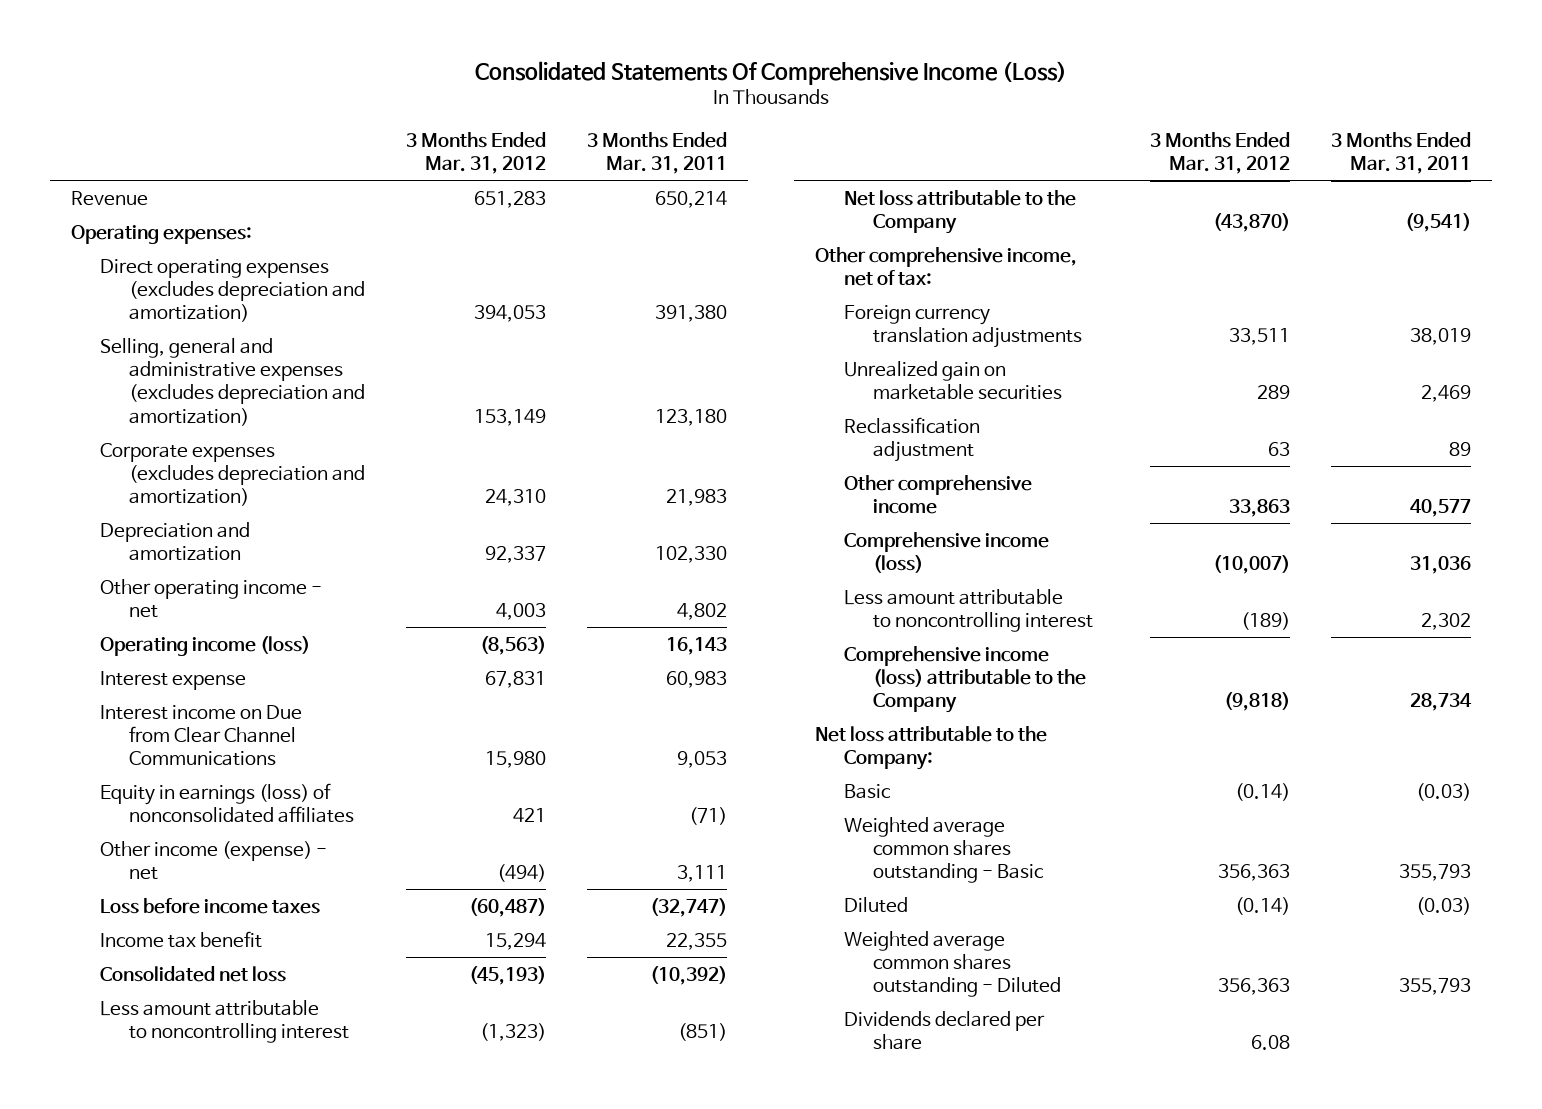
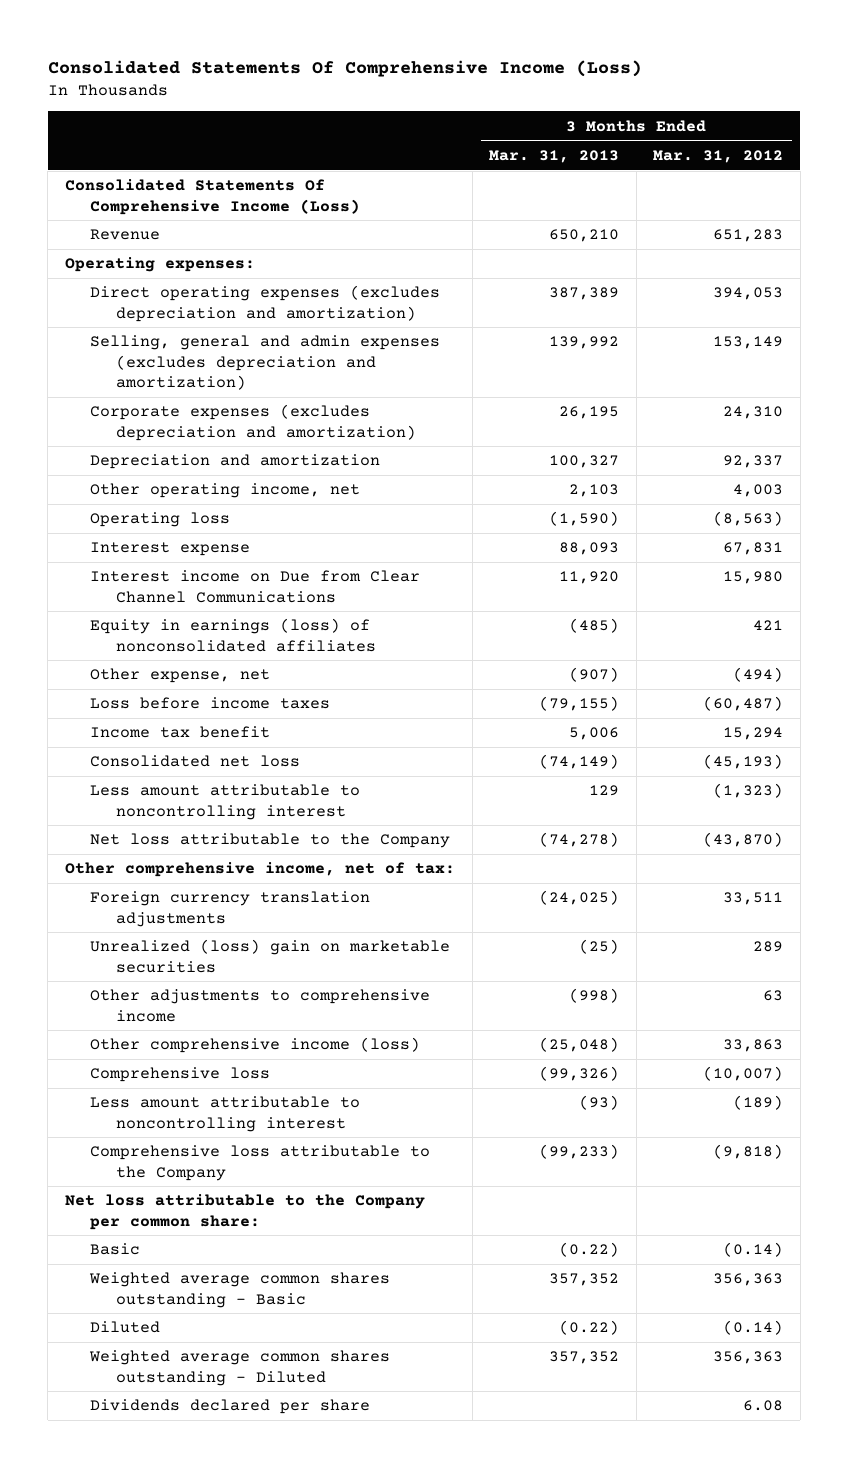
- | 3 Months Ended Mar. 31, 2012 | 3 Months Ended Mar. 31, 2011
+ | 3 Months Ended Mar. 31, 2013 | 3 Months Ended Mar. 31, 2012
+ Consolidated Statements Of Comprehensive Income (Loss)
- Selling, general and administrative expenses (excludes depreciation and amortization) | 153,149 | 123,180
+ Selling, general and admin expenses (excludes depreciation and amortization) | 139,992 | 153,149
- Other operating income - net | 4,003 | 4,802
- Operating income (loss) | (8,563) | 16,143
+ Other operating income, net | 2,103 | 4,003
+ Operating loss | (1,590) | (8,563)
- Other income (expense) - net | (494) | 3,111
+ Other expense, net | (907) | (494)
- Unrealized gain on marketable securities | 289 | 2,469
- Reclassification adjustment | 63 | 89
- Other comprehensive income | 33,863 | 40,577
- Comprehensive income (loss) | (10,007) | 31,036
+ Unrealized (loss) gain on marketable securities | (25) | 289
+ Other adjustments to comprehensive income | (998) | 63
+ Other comprehensive income (loss) | (25,048) | 33,863
+ Comprehensive loss | (99,326) | (10,007)
- Comprehensive income (loss) attributable to the Company | (9,818) | 28,734
- Net loss attributable to the Company:
+ Comprehensive loss attributable to the Company | (99,233) | (9,818)
+ Net loss attributable to the Company per common share:

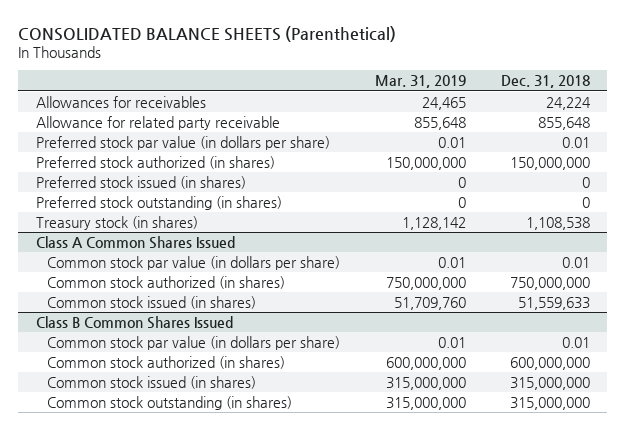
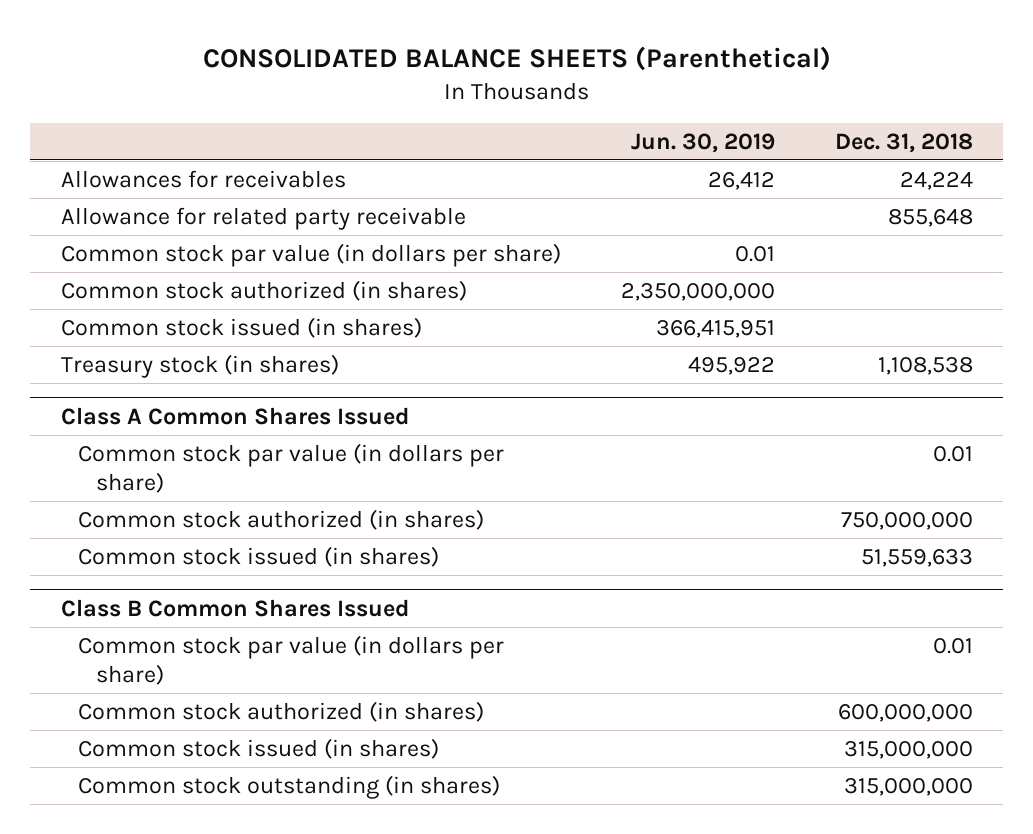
- | Mar. 31, 2019 | Dec. 31, 2018
+ | Jun. 30, 2019 | Dec. 31, 2018
- Preferred stock par value (in dollars per share) | 0.01 | 0.01
- Preferred stock authorized (in shares) | 150,000,000 | 150,000,000
- Preferred stock issued (in shares) | 0 | 0
- Preferred stock outstanding (in shares) | 0 | 0
+ Common stock par value (in dollars per share) | 0.01 |
+ Common stock authorized (in shares) | 2,350,000,000 |
+ Common stock issued (in shares) | 366,415,951 |

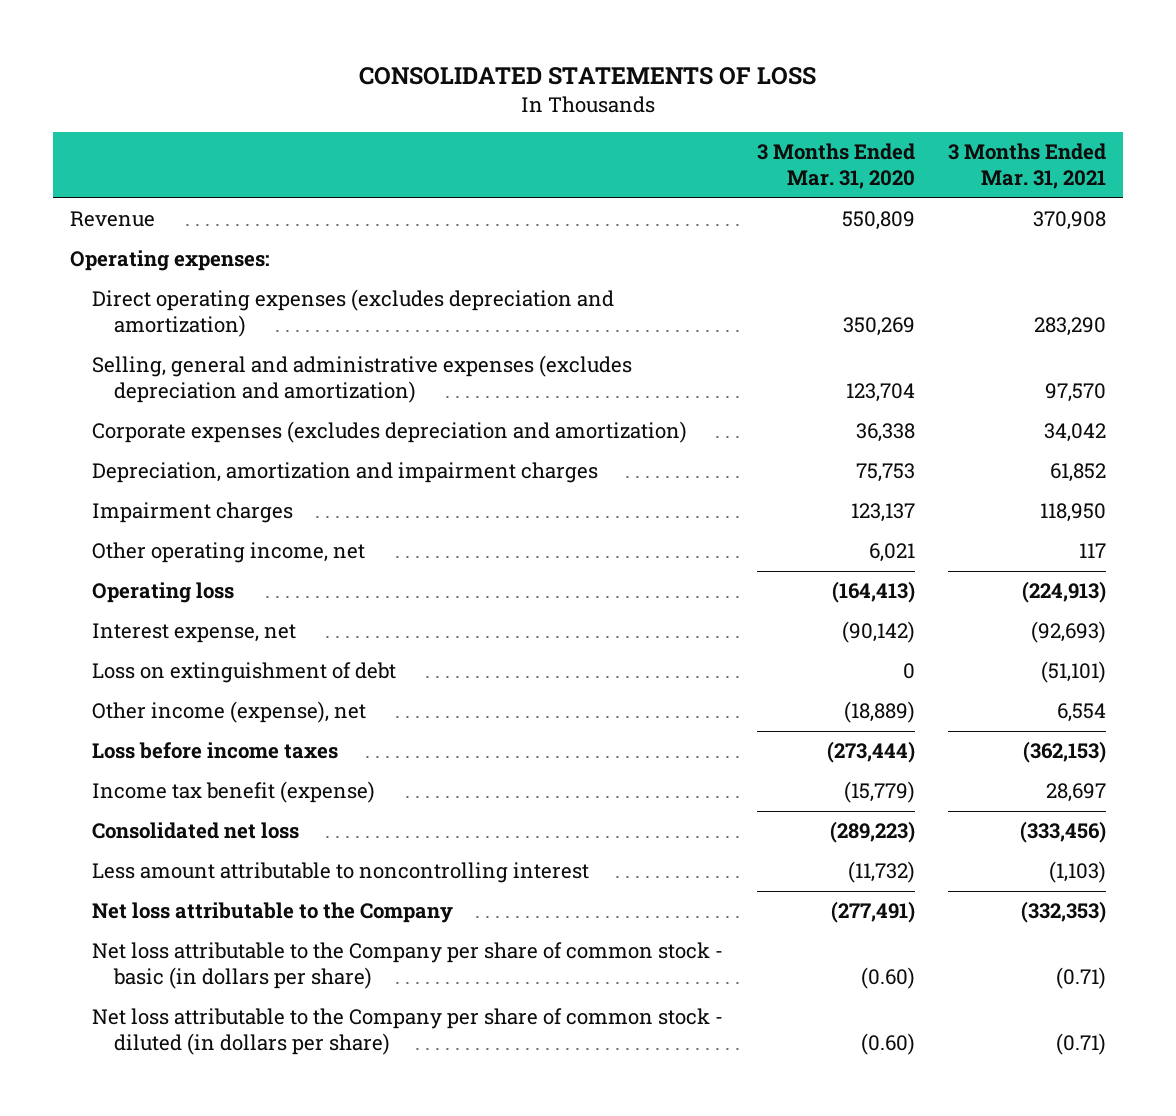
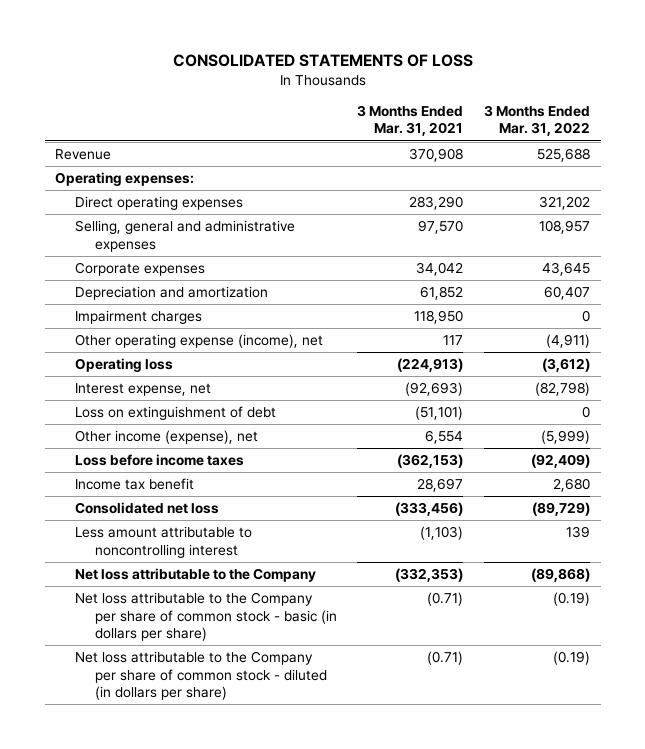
- | 3 Months Ended Mar. 31, 2020 | 3 Months Ended Mar. 31, 2021
+ | 3 Months Ended Mar. 31, 2021 | 3 Months Ended Mar. 31, 2022
- Direct operating expenses (excludes depreciation and amortization) | 350,269 | 283,290
- Selling, general and administrative expenses (excludes depreciation and amortization) | 123,704 | 97,570
- Corporate expenses (excludes depreciation and amortization) | 36,338 | 34,042
- Depreciation, amortization and impairment charges | 75,753 | 61,852
+ Direct operating expenses | 283,290 | 321,202
+ Selling, general and administrative expenses | 97,570 | 108,957
+ Corporate expenses | 34,042 | 43,645
+ Depreciation and amortization | 61,852 | 60,407
- Other operating income, net | 6,021 | 117
+ Other operating expense (income), net | 117 | (4,911)
- Income tax benefit (expense) | (15,779) | 28,697
+ Income tax benefit | 28,697 | 2,680

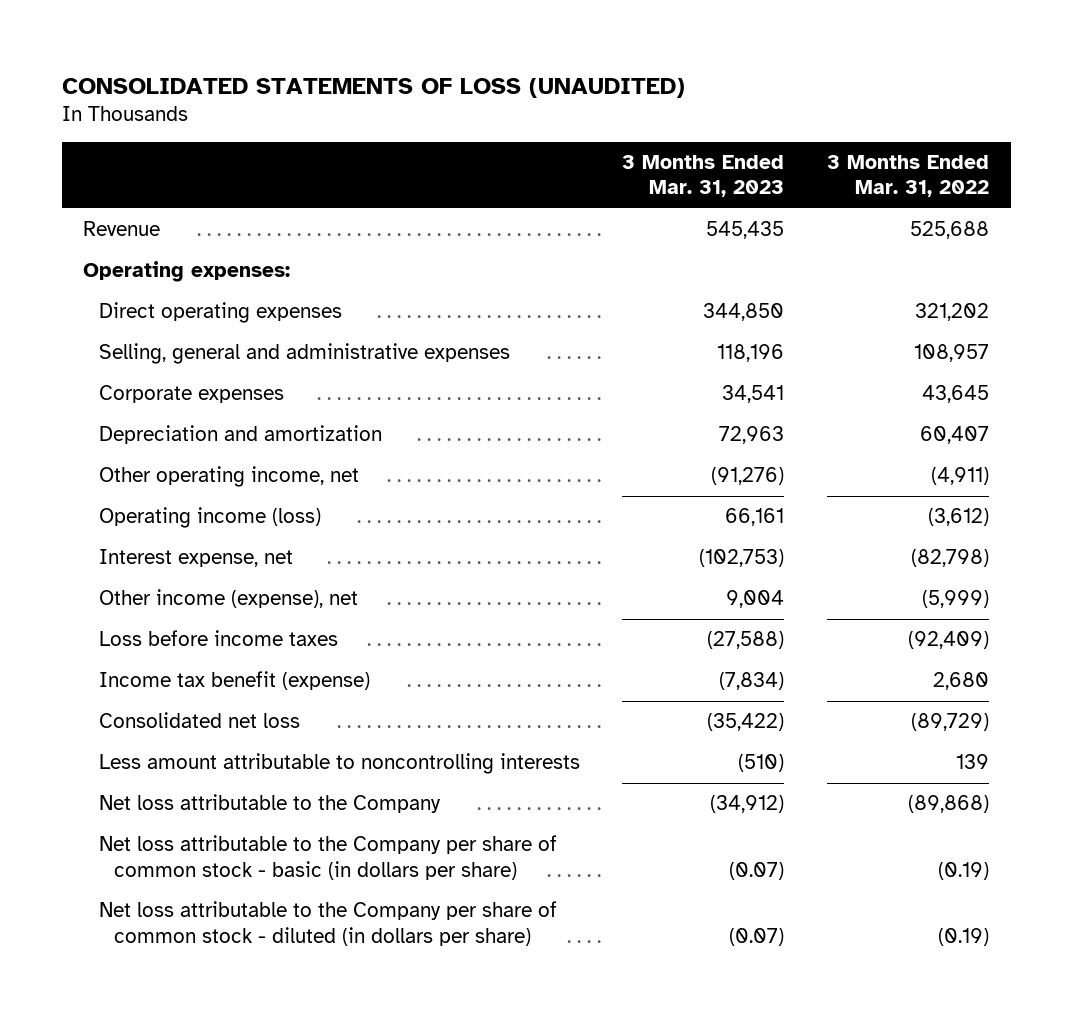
- CONSOLIDATED STATEMENTS OF LOSS
+ CONSOLIDATED STATEMENTS OF LOSS (UNAUDITED)
- | 3 Months Ended Mar. 31, 2021 | 3 Months Ended Mar. 31, 2022
+ | 3 Months Ended Mar. 31, 2023 | 3 Months Ended Mar. 31, 2022
- Impairment charges | 118,950 | 0
- Other operating expense (income), net | 117 | (4,911)
- Operating loss | (224,913) | (3,612)
+ Other operating income, net | (91,276) | (4,911)
+ Operating income (loss) | 66,161 | (3,612)
- Loss on extinguishment of debt | (51,101) | 0
- Income tax benefit | 28,697 | 2,680
+ Income tax benefit (expense) | (7,834) | 2,680
- Less amount attributable to noncontrolling interest | (1,103) | 139
+ Less amount attributable to noncontrolling interests | (510) | 139

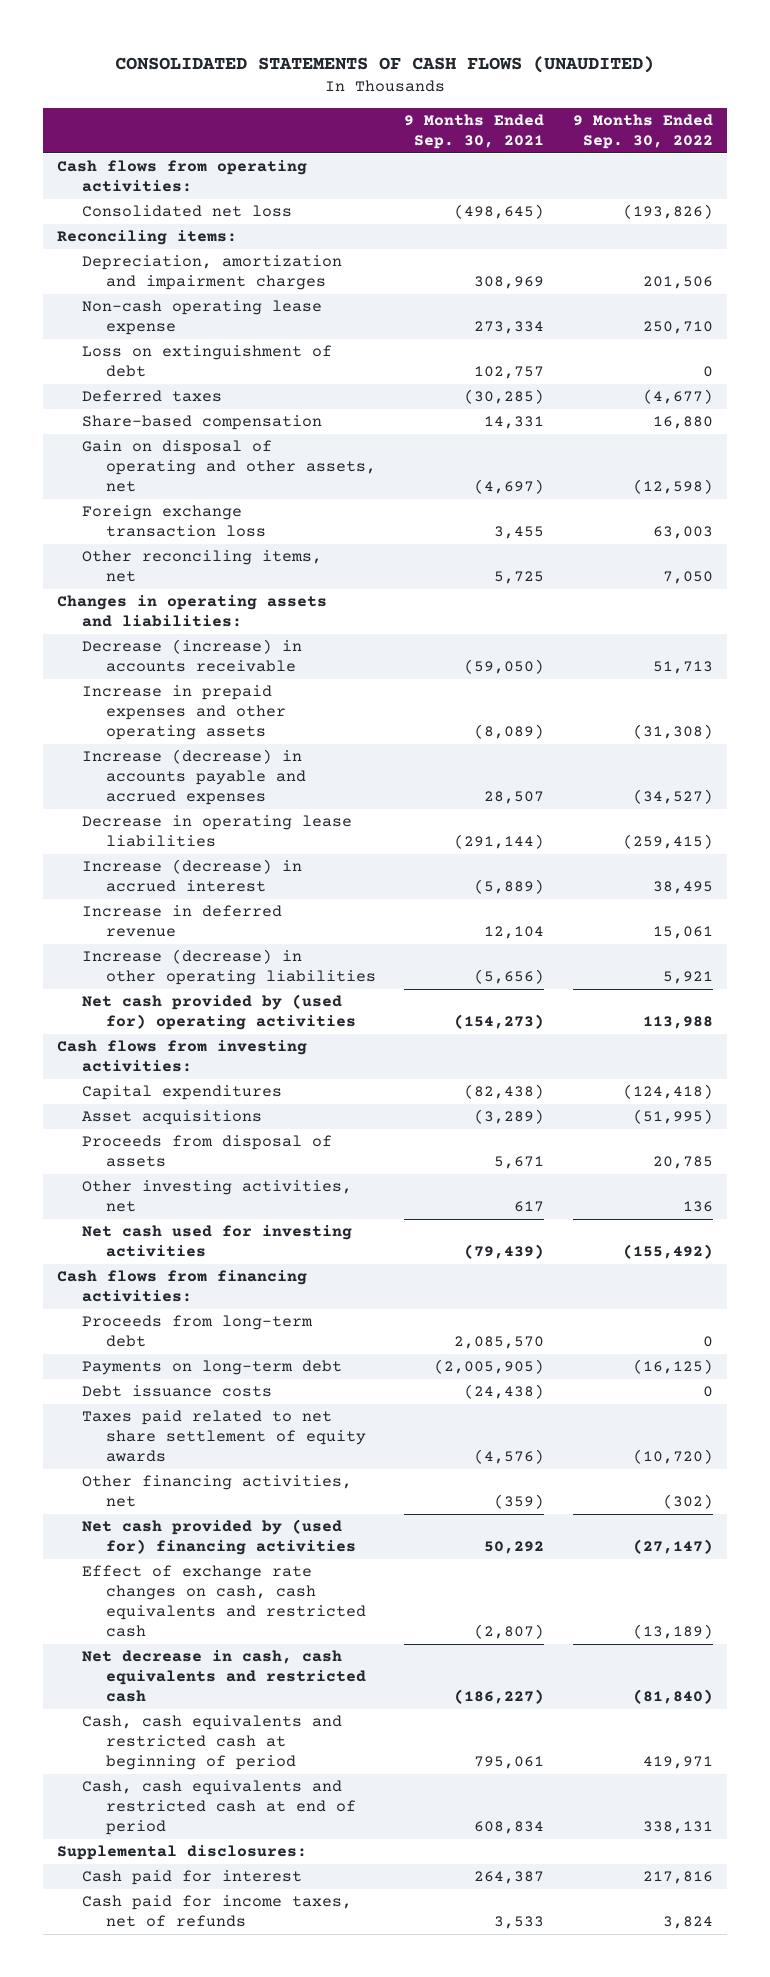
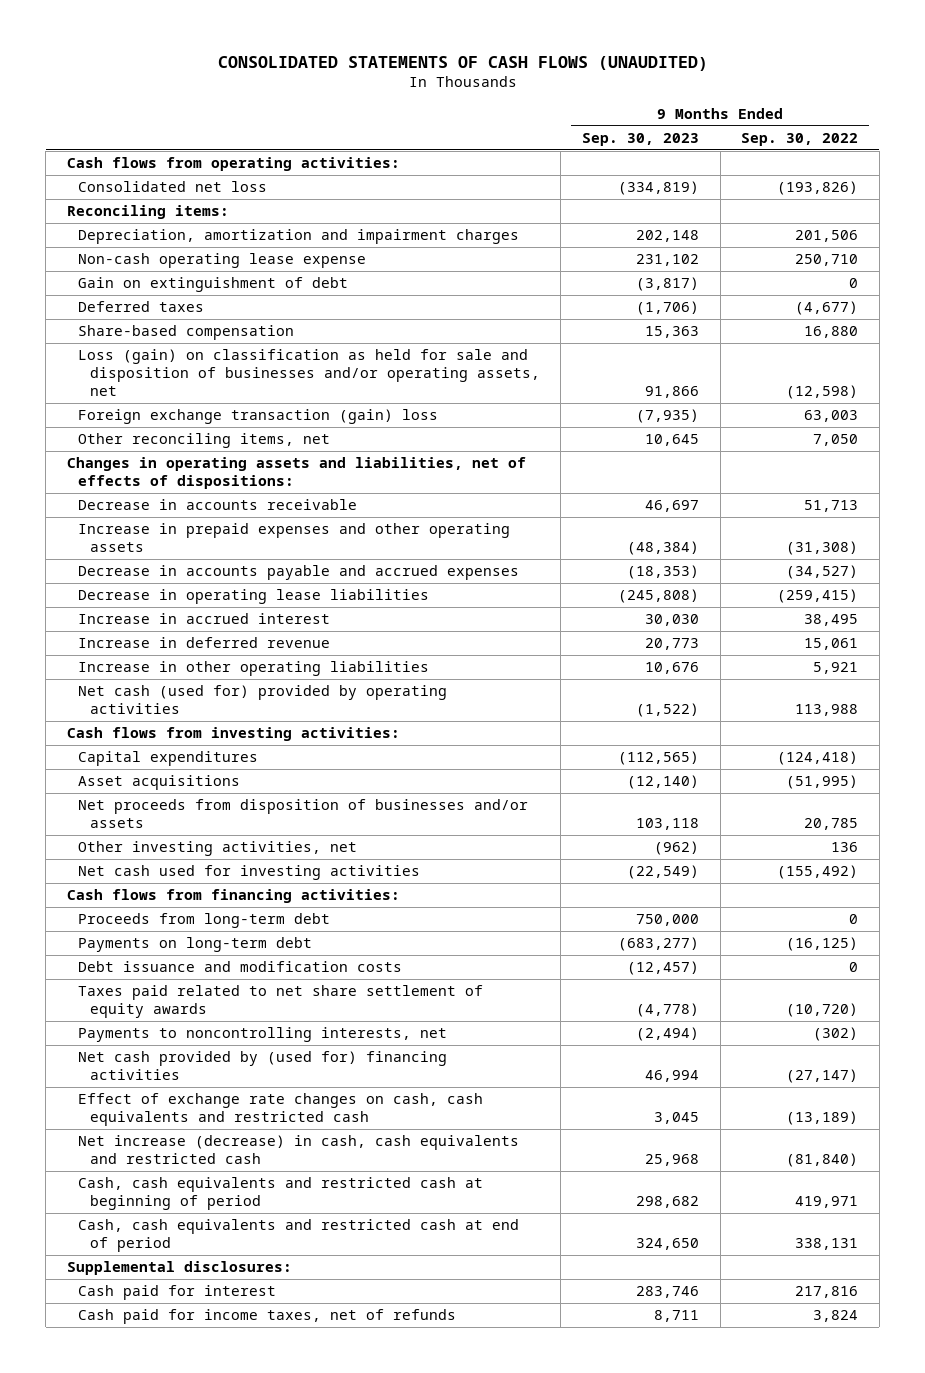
- | 9 Months Ended Sep. 30, 2021 | 9 Months Ended Sep. 30, 2022
+ | 9 Months Ended Sep. 30, 2023 | 9 Months Ended Sep. 30, 2022
- Loss on extinguishment of debt | 102,757 | 0
+ Gain on extinguishment of debt | (3,817) | 0
- Gain on disposal of operating and other assets, net | (4,697) | (12,598)
- Foreign exchange transaction loss | 3,455 | 63,003
+ Loss (gain) on classification as held for sale and disposition of businesses and/or operating assets, net | 91,866 | (12,598)
+ Foreign exchange transaction (gain) loss | (7,935) | 63,003
- Changes in operating assets and liabilities:
- Decrease (increase) in accounts receivable | (59,050) | 51,713
+ Changes in operating assets and liabilities, net of effects of dispositions:
+ Decrease in accounts receivable | 46,697 | 51,713
- Increase (decrease) in accounts payable and accrued expenses | 28,507 | (34,527)
+ Decrease in accounts payable and accrued expenses | (18,353) | (34,527)
- Increase (decrease) in accrued interest | (5,889) | 38,495
+ Increase in accrued interest | 30,030 | 38,495
- Increase (decrease) in other operating liabilities | (5,656) | 5,921
- Net cash provided by (used for) operating activities | (154,273) | 113,988
+ Increase in other operating liabilities | 10,676 | 5,921
+ Net cash (used for) provided by operating activities | (1,522) | 113,988
- Proceeds from disposal of assets | 5,671 | 20,785
+ Net proceeds from disposition of businesses and/or assets | 103,118 | 20,785
- Debt issuance costs | (24,438) | 0
+ Debt issuance and modification costs | (12,457) | 0
- Other financing activities, net | (359) | (302)
+ Payments to noncontrolling interests, net | (2,494) | (302)
- Net decrease in cash, cash equivalents and restricted cash | (186,227) | (81,840)
+ Net increase (decrease) in cash, cash equivalents and restricted cash | 25,968 | (81,840)

